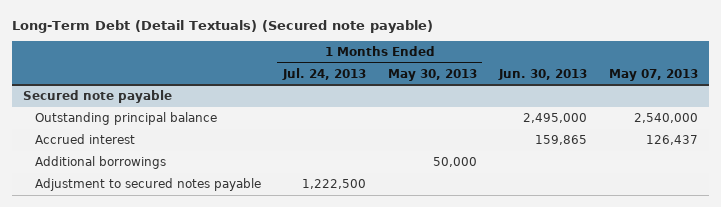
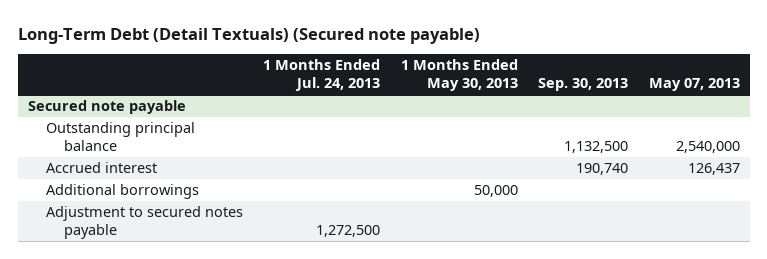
- | 1 Months Ended Jul. 24, 2013 | 1 Months Ended May 30, 2013 | Jun. 30, 2013 | May 07, 2013
+ | 1 Months Ended Jul. 24, 2013 | 1 Months Ended May 30, 2013 | Sep. 30, 2013 | May 07, 2013
@ Secured note payable
- Adjustment to secured notes payable | 1,222,500 | | |
+ Adjustment to secured notes payable | 1,272,500 | | |

